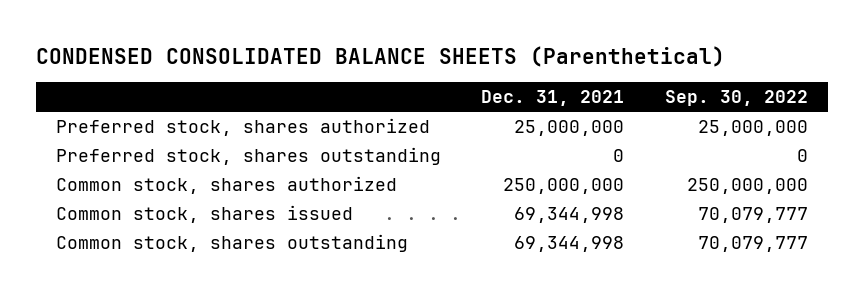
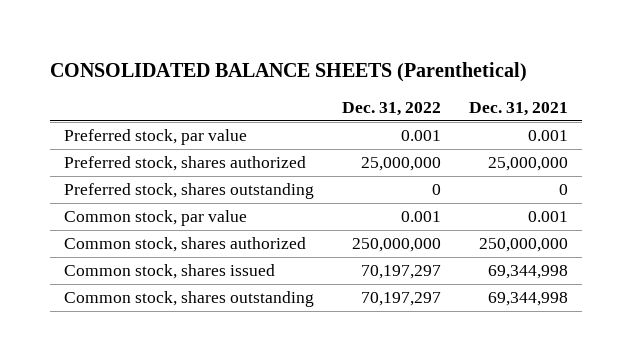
- CONDENSED CONSOLIDATED BALANCE SHEETS (Parenthetical)
+ CONSOLIDATED BALANCE SHEETS (Parenthetical)
- | Dec. 31, 2021 | Sep. 30, 2022
+ | Dec. 31, 2022 | Dec. 31, 2021
+ Preferred stock, par value | 0.001 | 0.001
+ Common stock, par value | 0.001 | 0.001

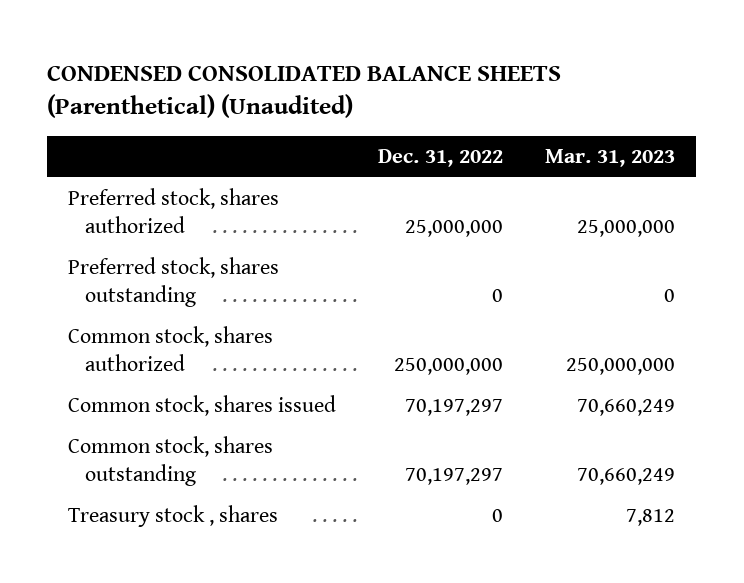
- CONSOLIDATED BALANCE SHEETS (Parenthetical)
+ CONDENSED CONSOLIDATED BALANCE SHEETS (Parenthetical) (Unaudited)
- | Dec. 31, 2022 | Dec. 31, 2021
+ | Dec. 31, 2022 | Mar. 31, 2023
- Preferred stock, par value | 0.001 | 0.001
- Common stock, par value | 0.001 | 0.001
+ Treasury stock , shares | 0 | 7,812

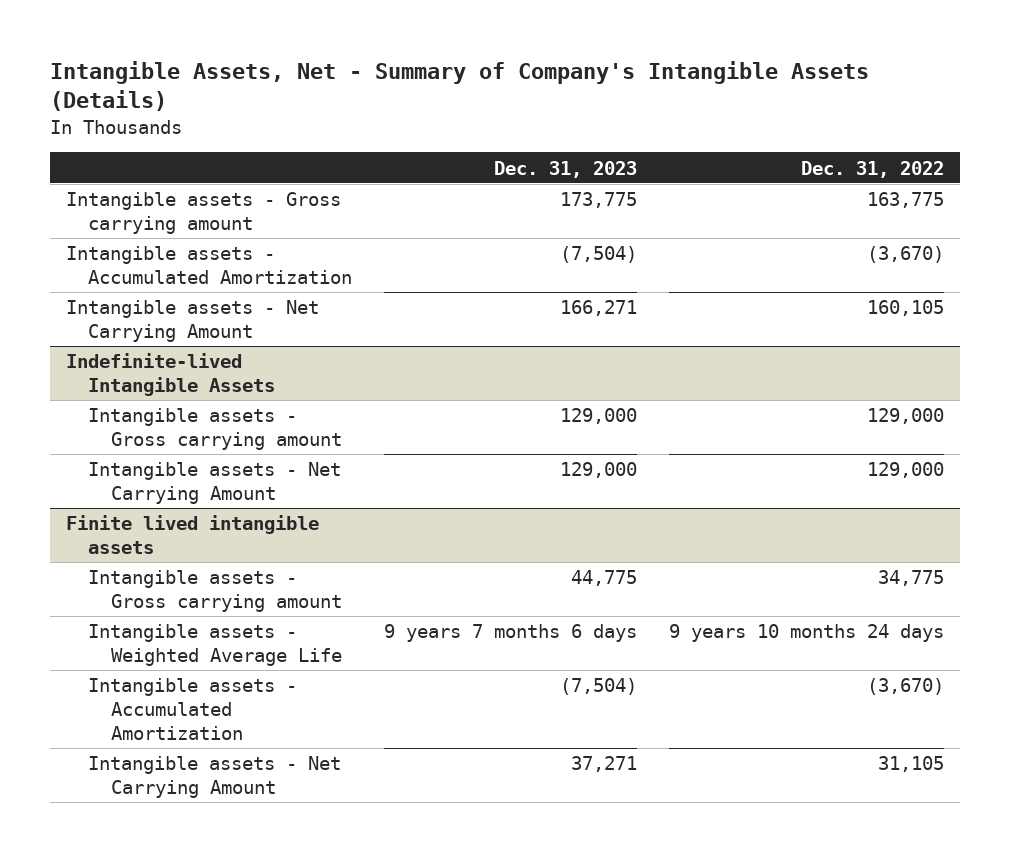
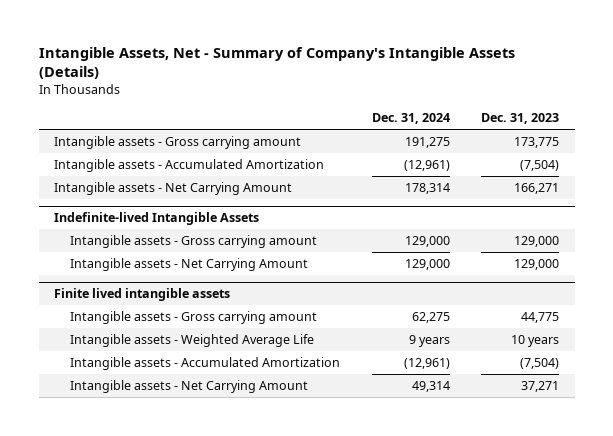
- | Dec. 31, 2023 | Dec. 31, 2022
+ | Dec. 31, 2024 | Dec. 31, 2023
@ Finite lived intangible assets
- Intangible assets - Weighted Average Life | 9 years 7 months 6 days | 9 years 10 months 24 days
+ Intangible assets - Weighted Average Life | 9 years | 10 years

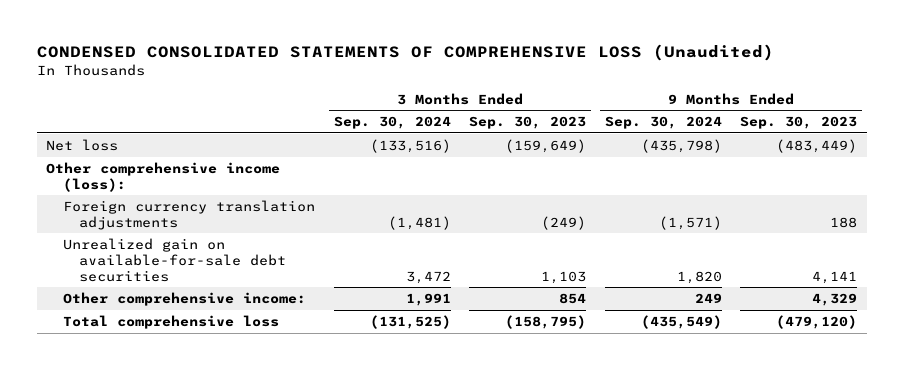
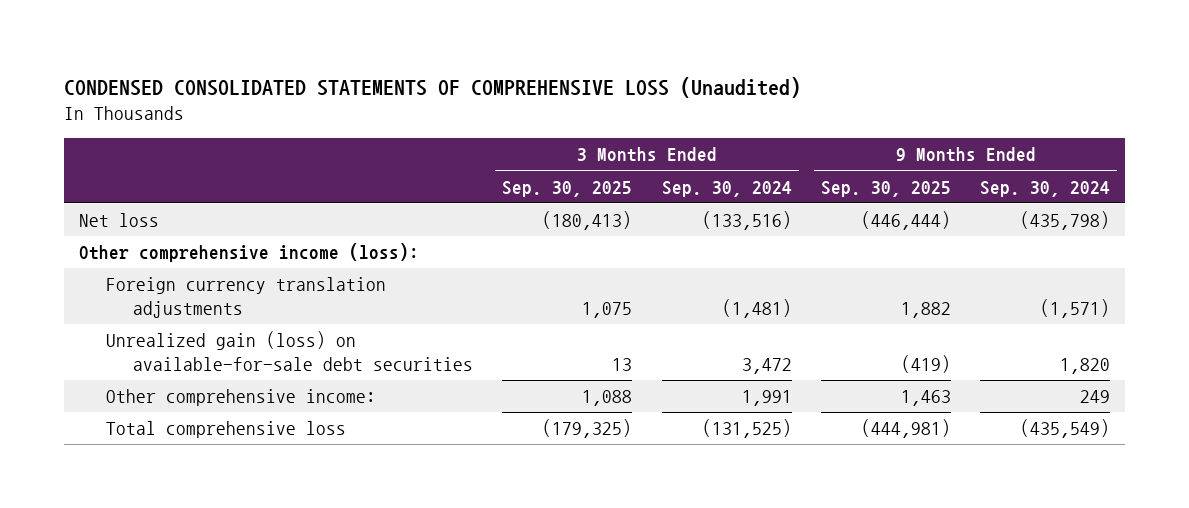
- | 3 Months Ended Sep. 30, 2024 | 3 Months Ended Sep. 30, 2023 | 9 Months Ended Sep. 30, 2024 | 9 Months Ended Sep. 30, 2023
+ | 3 Months Ended Sep. 30, 2025 | 3 Months Ended Sep. 30, 2024 | 9 Months Ended Sep. 30, 2025 | 9 Months Ended Sep. 30, 2024
- Unrealized gain on available-for-sale debt securities | 3,472 | 1,103 | 1,820 | 4,141
+ Unrealized gain (loss) on available-for-sale debt securities | 13 | 3,472 | (419) | 1,820

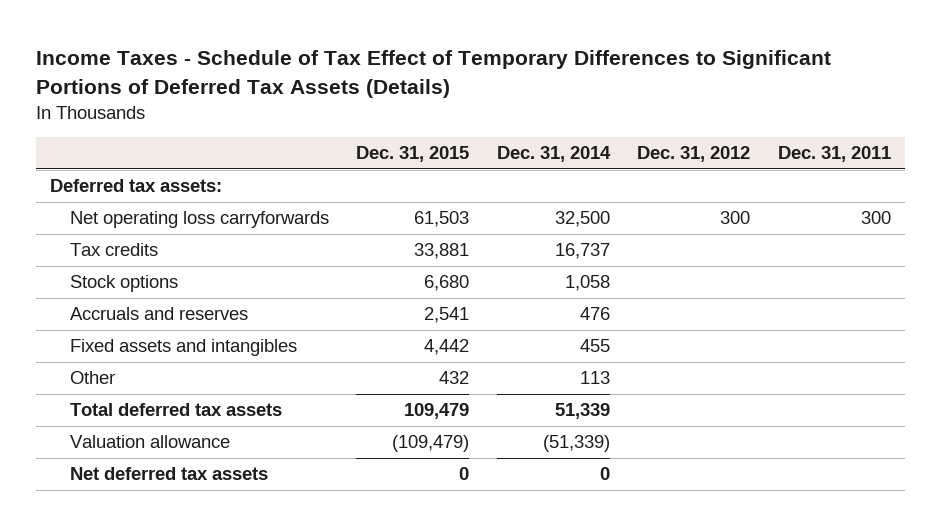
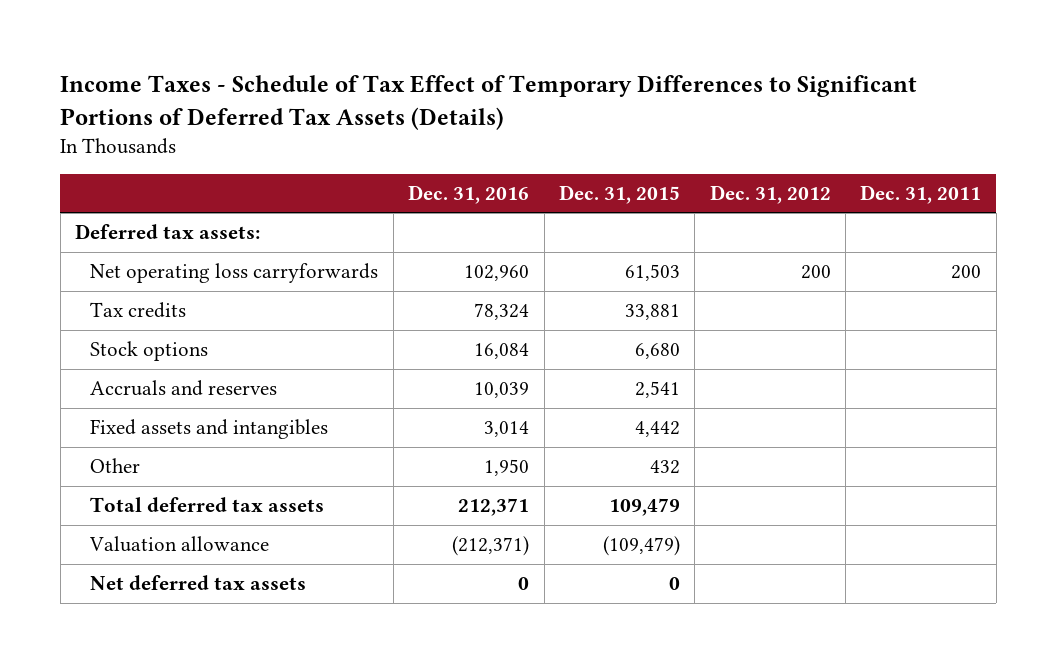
- | Dec. 31, 2015 | Dec. 31, 2014 | Dec. 31, 2012 | Dec. 31, 2011
+ | Dec. 31, 2016 | Dec. 31, 2015 | Dec. 31, 2012 | Dec. 31, 2011
- Net operating loss carryforwards | 61,503 | 32,500 | 300 | 300
+ Net operating loss carryforwards | 102,960 | 61,503 | 200 | 200

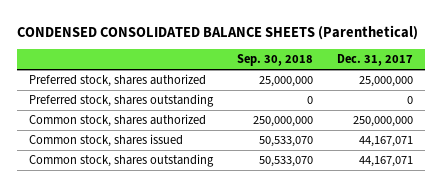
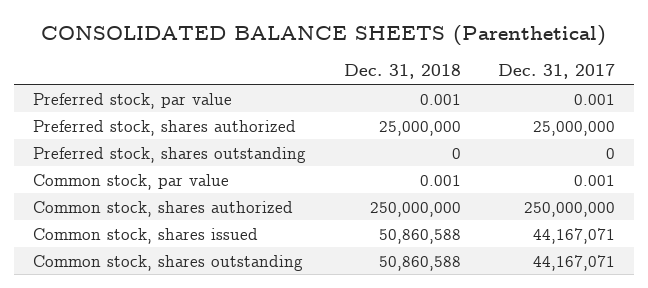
- CONDENSED CONSOLIDATED BALANCE SHEETS (Parenthetical)
+ CONSOLIDATED BALANCE SHEETS (Parenthetical)
- | Sep. 30, 2018 | Dec. 31, 2017
+ | Dec. 31, 2018 | Dec. 31, 2017
+ Preferred stock, par value | 0.001 | 0.001
+ Common stock, par value | 0.001 | 0.001

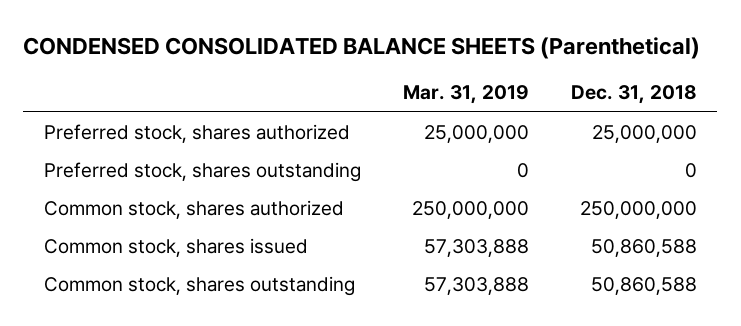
- CONSOLIDATED BALANCE SHEETS (Parenthetical)
+ CONDENSED CONSOLIDATED BALANCE SHEETS (Parenthetical)
- | Dec. 31, 2018 | Dec. 31, 2017
+ | Mar. 31, 2019 | Dec. 31, 2018
- Preferred stock, par value | 0.001 | 0.001
- Common stock, par value | 0.001 | 0.001

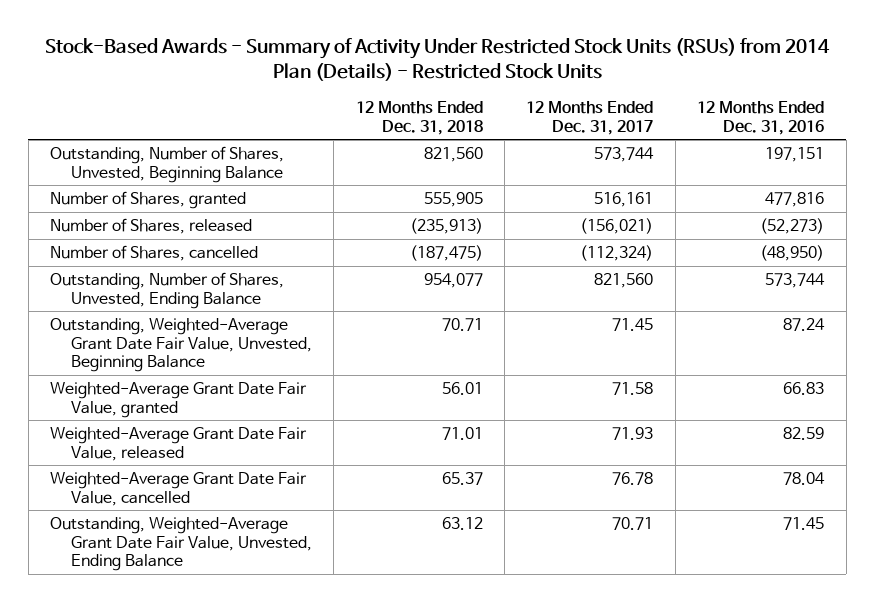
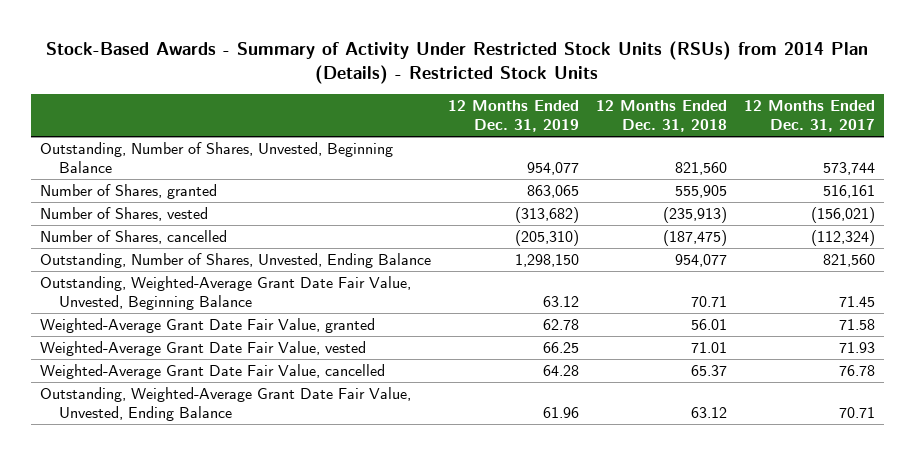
- | 12 Months Ended Dec. 31, 2018 | 12 Months Ended Dec. 31, 2017 | 12 Months Ended Dec. 31, 2016
+ | 12 Months Ended Dec. 31, 2019 | 12 Months Ended Dec. 31, 2018 | 12 Months Ended Dec. 31, 2017
- Number of Shares, released | (235,913) | (156,021) | (52,273)
+ Number of Shares, vested | (313,682) | (235,913) | (156,021)
- Weighted-Average Grant Date Fair Value, released | 71.01 | 71.93 | 82.59
+ Weighted-Average Grant Date Fair Value, vested | 66.25 | 71.01 | 71.93

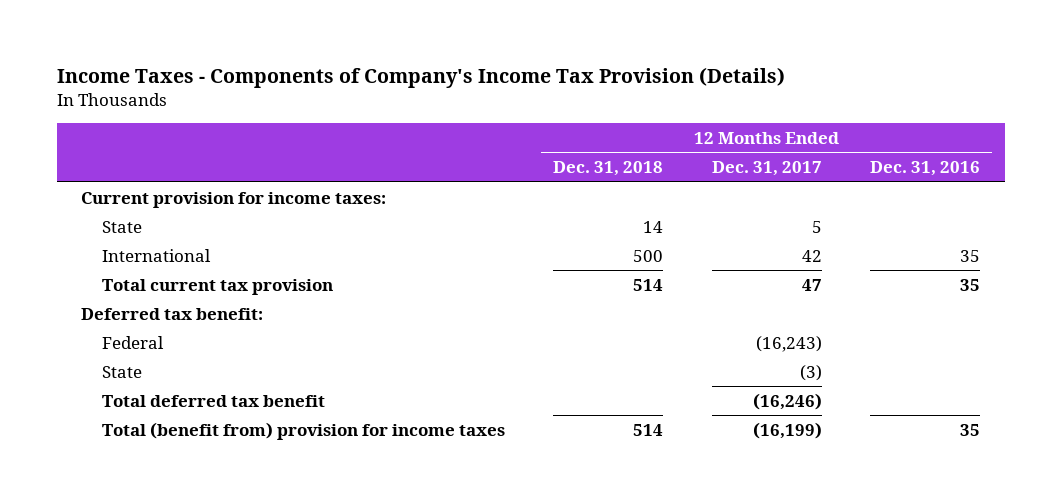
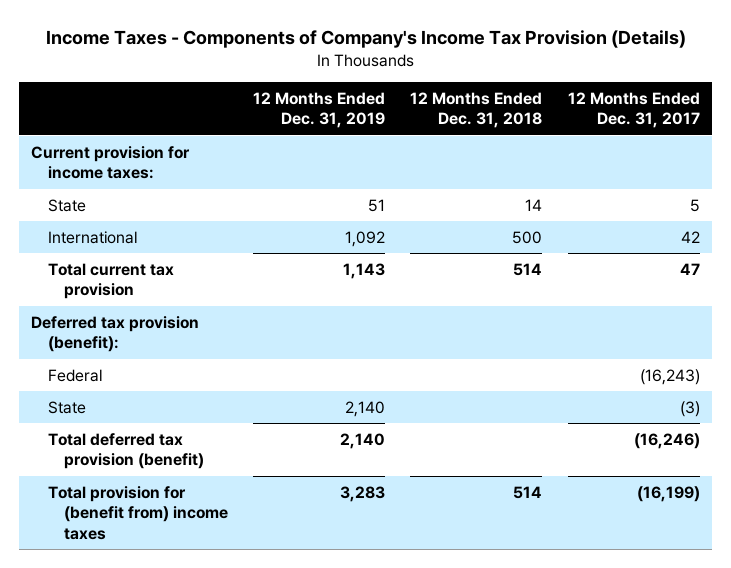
- | 12 Months Ended Dec. 31, 2018 | 12 Months Ended Dec. 31, 2017 | 12 Months Ended Dec. 31, 2016
+ | 12 Months Ended Dec. 31, 2019 | 12 Months Ended Dec. 31, 2018 | 12 Months Ended Dec. 31, 2017
- Deferred tax benefit:
+ Deferred tax provision (benefit):
- Total deferred tax benefit | | (16,246) |
- Total (benefit from) provision for income taxes | 514 | (16,199) | 35
+ Total deferred tax provision (benefit) | 2,140 | | (16,246)
+ Total provision for (benefit from) income taxes | 3,283 | 514 | (16,199)

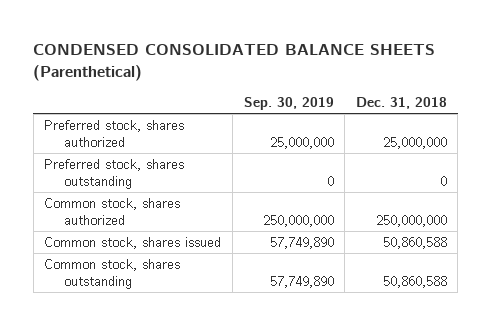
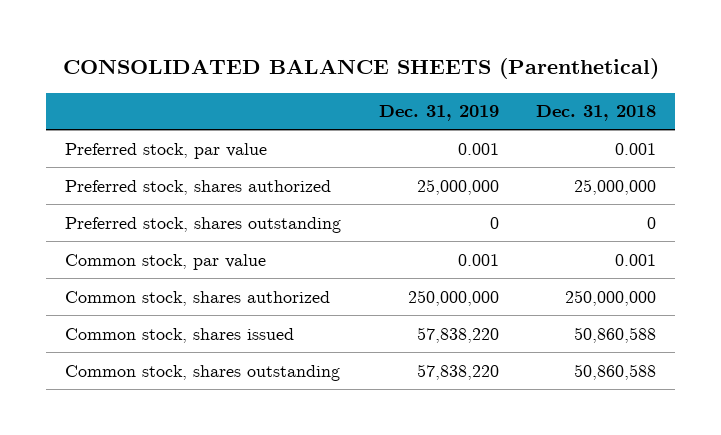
- CONDENSED CONSOLIDATED BALANCE SHEETS (Parenthetical)
+ CONSOLIDATED BALANCE SHEETS (Parenthetical)
- | Sep. 30, 2019 | Dec. 31, 2018
+ | Dec. 31, 2019 | Dec. 31, 2018
+ Preferred stock, par value | 0.001 | 0.001
+ Common stock, par value | 0.001 | 0.001

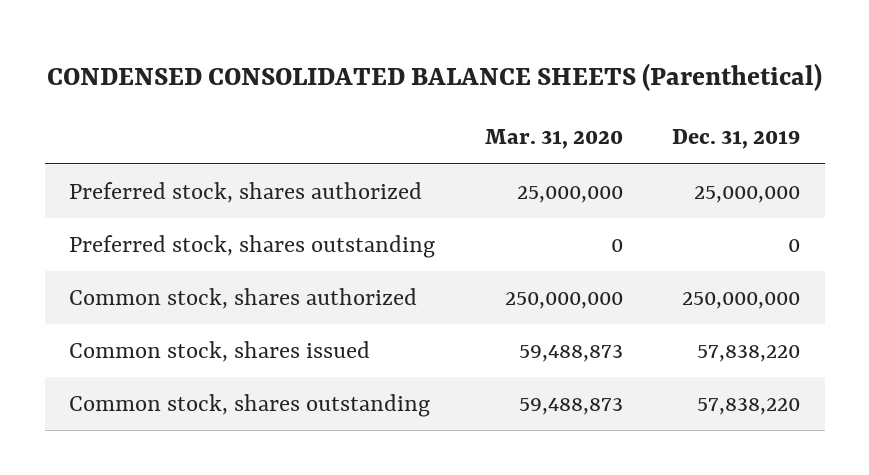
- CONSOLIDATED BALANCE SHEETS (Parenthetical)
+ CONDENSED CONSOLIDATED BALANCE SHEETS (Parenthetical)
- | Dec. 31, 2019 | Dec. 31, 2018
+ | Mar. 31, 2020 | Dec. 31, 2019
- Preferred stock, par value | 0.001 | 0.001
- Common stock, par value | 0.001 | 0.001

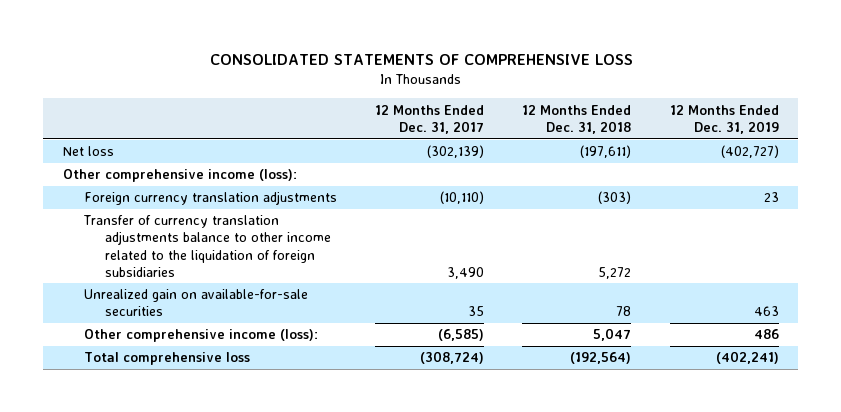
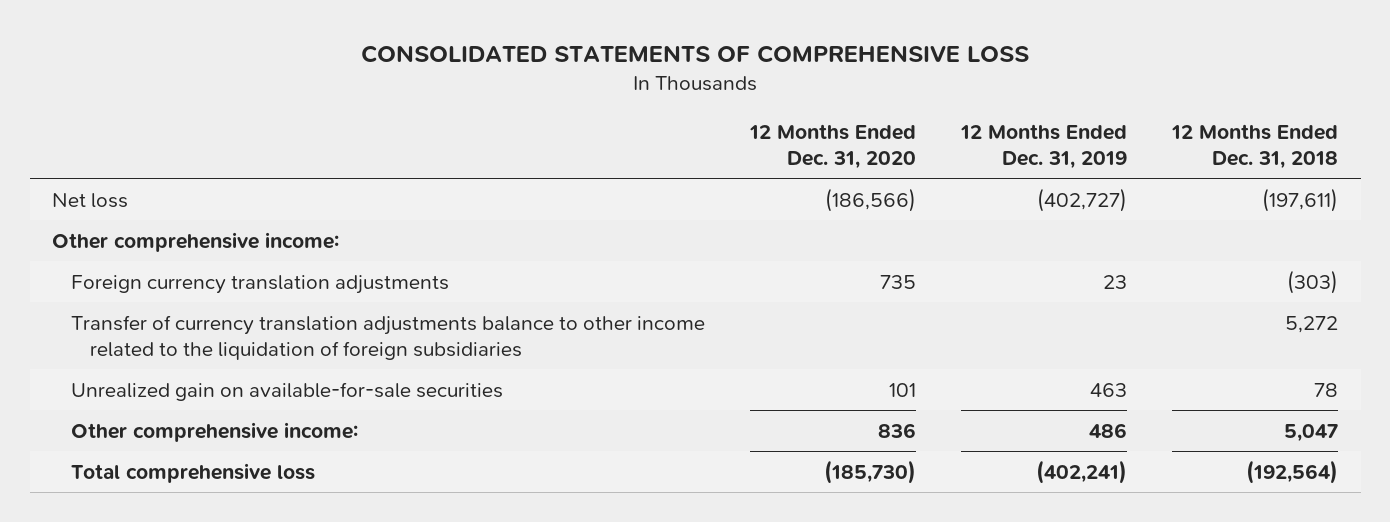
- | 12 Months Ended Dec. 31, 2017 | 12 Months Ended Dec. 31, 2018 | 12 Months Ended Dec. 31, 2019
+ | 12 Months Ended Dec. 31, 2020 | 12 Months Ended Dec. 31, 2019 | 12 Months Ended Dec. 31, 2018
- Other comprehensive income (loss):
+ Other comprehensive income:
- Other comprehensive income (loss): | (6,585) | 5,047 | 486
+ Other comprehensive income: | 836 | 486 | 5,047

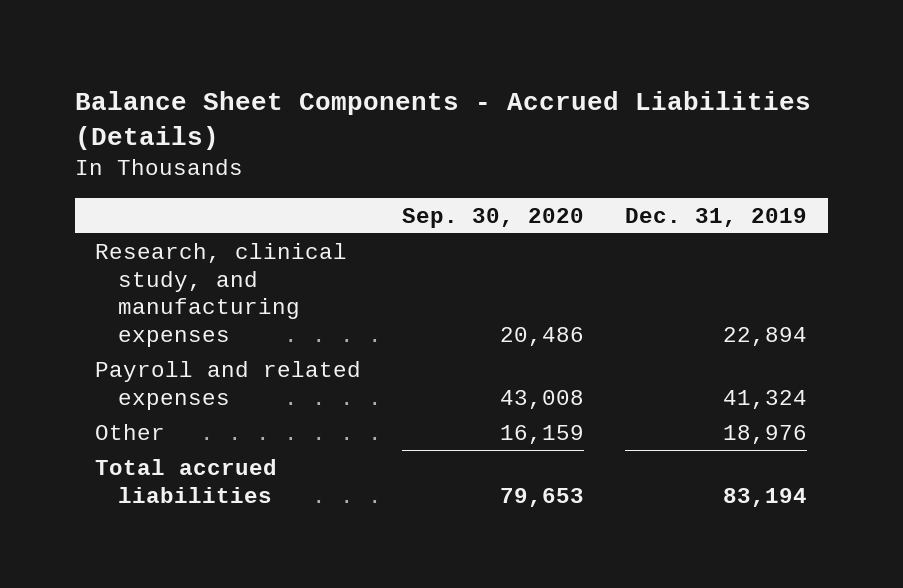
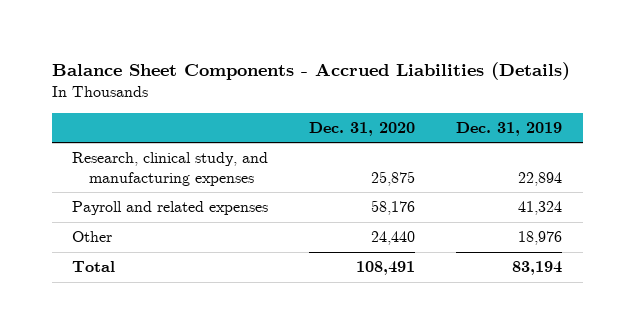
- | Sep. 30, 2020 | Dec. 31, 2019
+ | Dec. 31, 2020 | Dec. 31, 2019
- Total accrued liabilities | 79,653 | 83,194
+ Total | 108,491 | 83,194

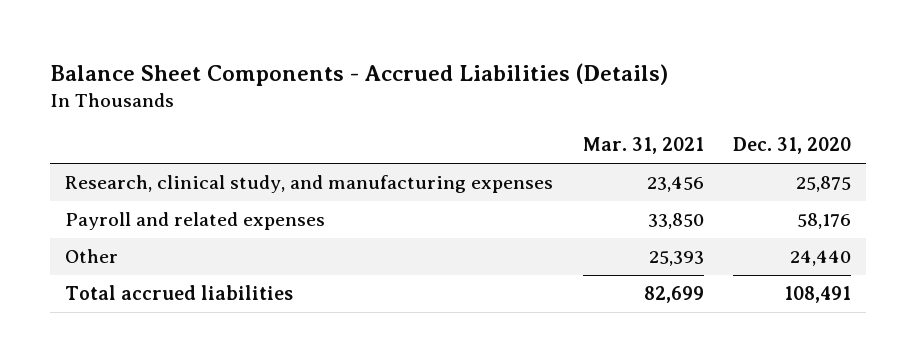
- | Dec. 31, 2020 | Dec. 31, 2019
+ | Mar. 31, 2021 | Dec. 31, 2020
- Total | 108,491 | 83,194
+ Total accrued liabilities | 82,699 | 108,491

